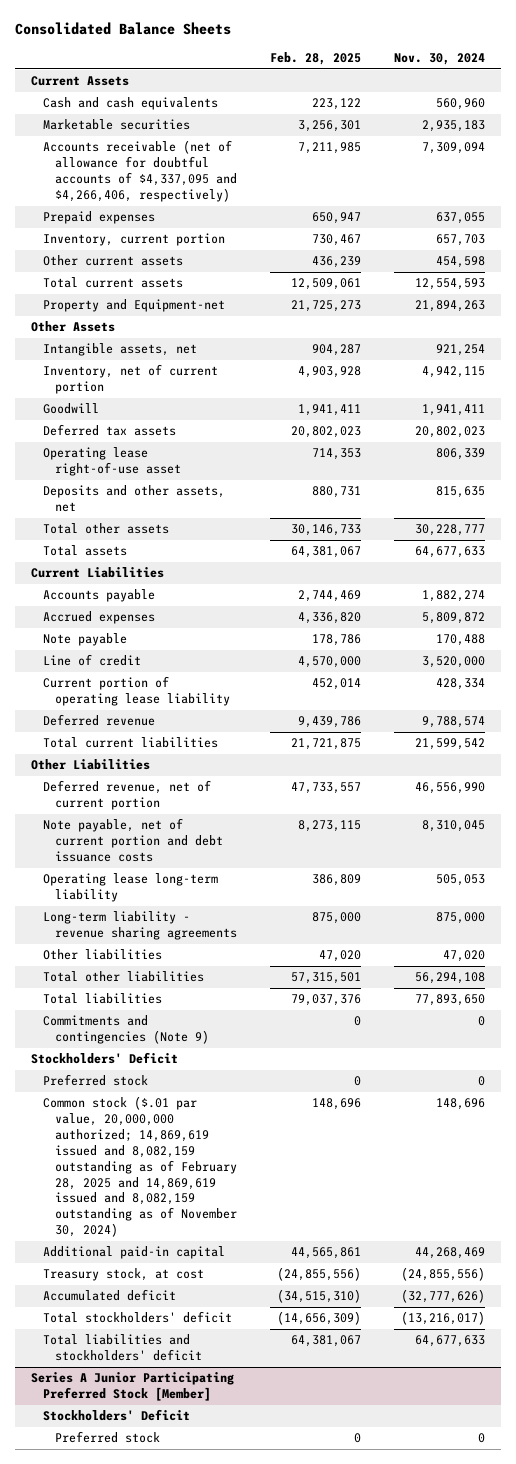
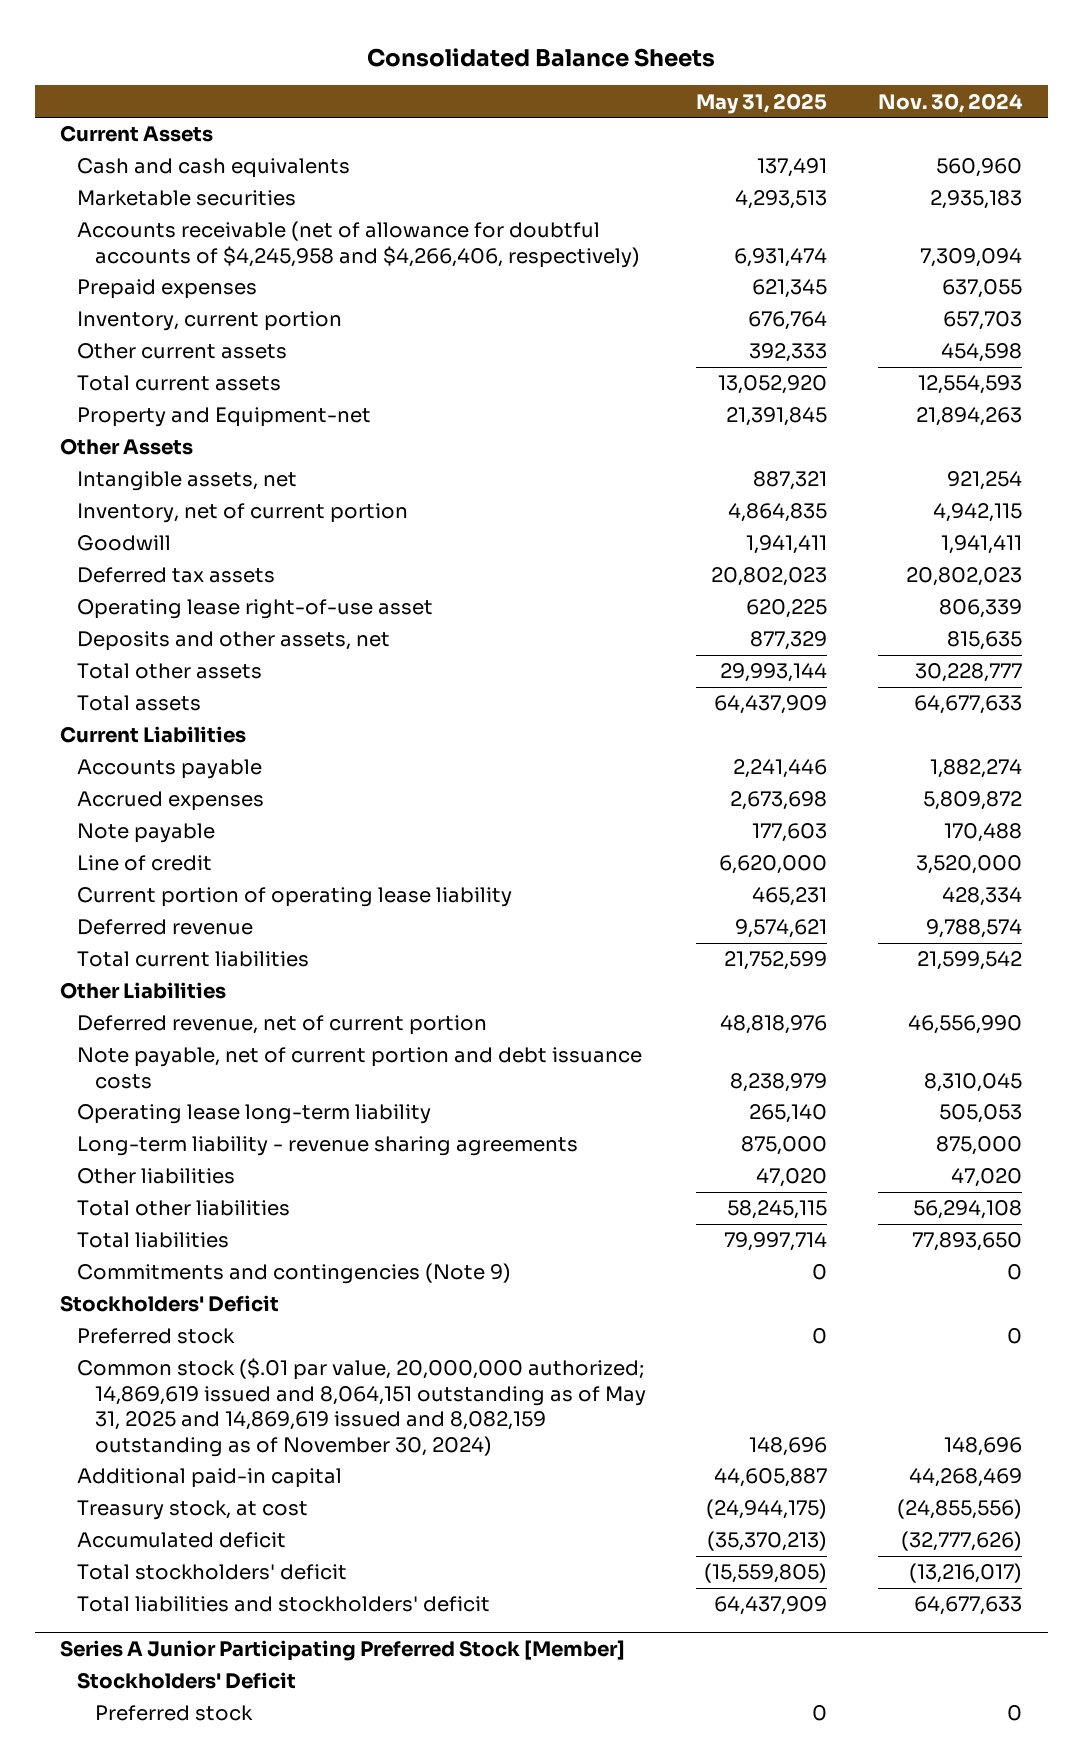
- | Feb. 28, 2025 | Nov. 30, 2024
+ | May 31, 2025 | Nov. 30, 2024
- Accounts receivable (net of allowance for doubtful accounts of $4,337,095 and $4,266,406, respectively) | 7,211,985 | 7,309,094
+ Accounts receivable (net of allowance for doubtful accounts of $4,245,958 and $4,266,406, respectively) | 6,931,474 | 7,309,094
- Common stock ($.01 par value, 20,000,000 authorized; 14,869,619 issued and 8,082,159 outstanding as of February 28, 2025 and 14,869,619 issued and 8,082,159 outstanding as of November 30, 2024) | 148,696 | 148,696
+ Common stock ($.01 par value, 20,000,000 authorized; 14,869,619 issued and 8,064,151 outstanding as of May 31, 2025 and 14,869,619 issued and 8,082,159 outstanding as of November 30, 2024) | 148,696 | 148,696

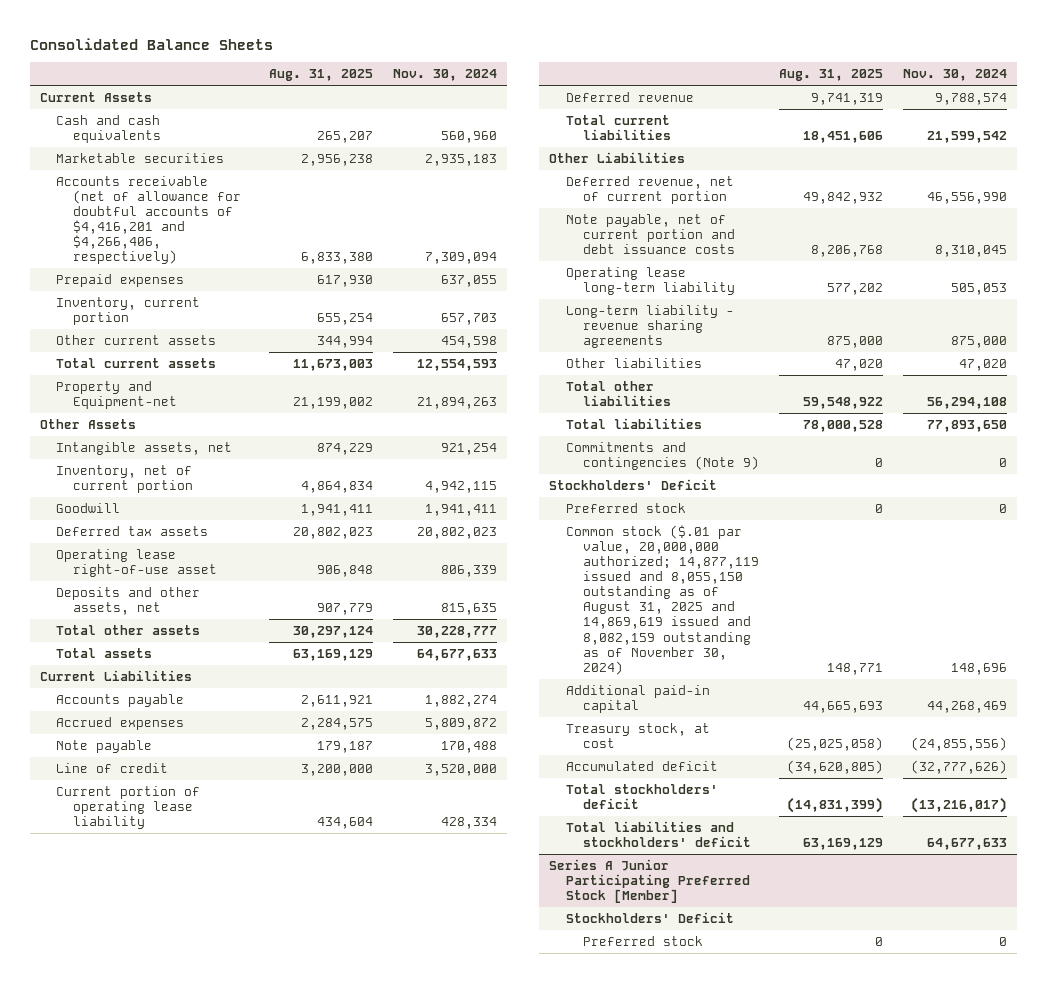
- | May 31, 2025 | Nov. 30, 2024
+ | Aug. 31, 2025 | Nov. 30, 2024
- Accounts receivable (net of allowance for doubtful accounts of $4,245,958 and $4,266,406, respectively) | 6,931,474 | 7,309,094
+ Accounts receivable (net of allowance for doubtful accounts of $4,416,201 and $4,266,406, respectively) | 6,833,380 | 7,309,094
- Common stock ($.01 par value, 20,000,000 authorized; 14,869,619 issued and 8,064,151 outstanding as of May 31, 2025 and 14,869,619 issued and 8,082,159 outstanding as of November 30, 2024) | 148,696 | 148,696
+ Common stock ($.01 par value, 20,000,000 authorized; 14,877,119 issued and 8,055,150 outstanding as of August 31, 2025 and 14,869,619 issued and 8,082,159 outstanding as of November 30, 2024) | 148,771 | 148,696

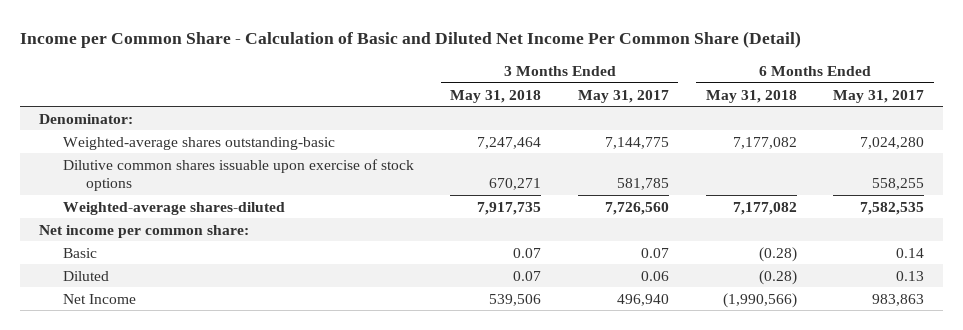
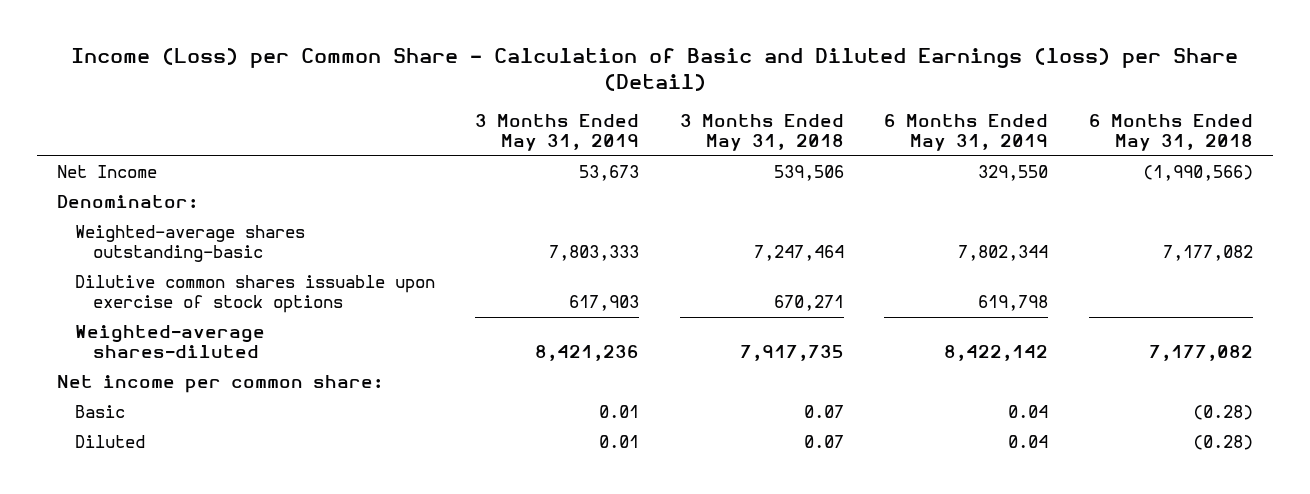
- Income per Common Share - Calculation of Basic and Diluted Net Income Per Common Share (Detail)
+ Income (Loss) per Common Share - Calculation of Basic and Diluted Earnings (loss) per Share (Detail)
- | 3 Months Ended May 31, 2018 | 3 Months Ended May 31, 2017 | 6 Months Ended May 31, 2018 | 6 Months Ended May 31, 2017
+ | 3 Months Ended May 31, 2019 | 3 Months Ended May 31, 2018 | 6 Months Ended May 31, 2019 | 6 Months Ended May 31, 2018
moved up: Net Income | 53,673 | 539,506 | 329,550 | (1,990,566)

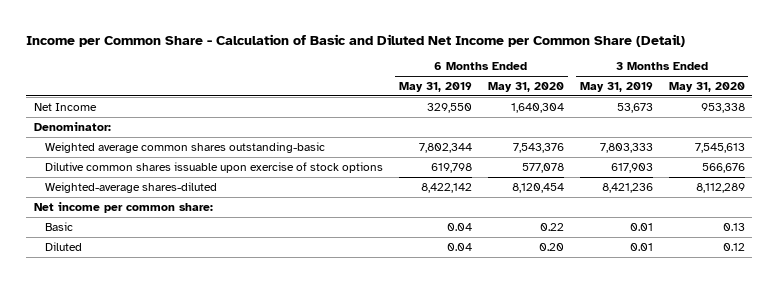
- Income (Loss) per Common Share - Calculation of Basic and Diluted Earnings (loss) per Share (Detail)
+ Income per Common Share - Calculation of Basic and Diluted Net Income per Common Share (Detail)
- | 3 Months Ended May 31, 2019 | 3 Months Ended May 31, 2018 | 6 Months Ended May 31, 2019 | 6 Months Ended May 31, 2018
+ | 6 Months Ended May 31, 2019 | 6 Months Ended May 31, 2020 | 3 Months Ended May 31, 2019 | 3 Months Ended May 31, 2020
- Weighted-average shares outstanding-basic | 7,803,333 | 7,247,464 | 7,802,344 | 7,177,082
+ Weighted average common shares outstanding-basic | 7,802,344 | 7,543,376 | 7,803,333 | 7,545,613

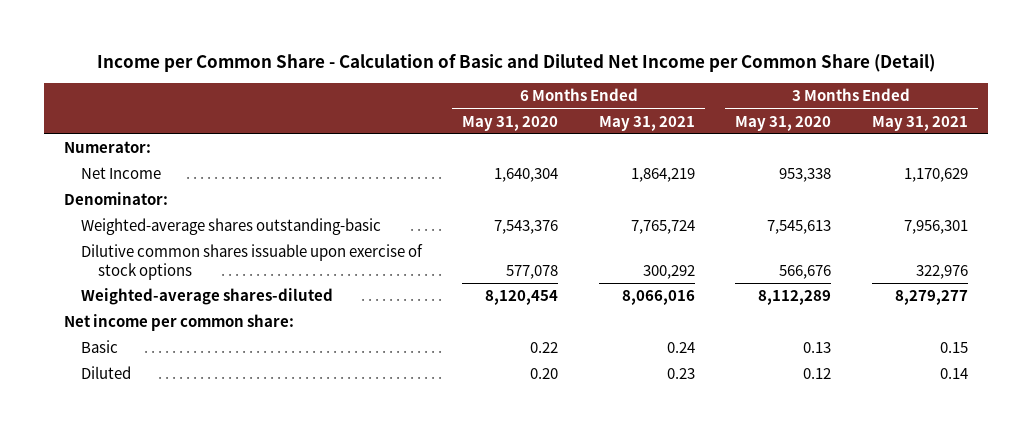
- | 6 Months Ended May 31, 2019 | 6 Months Ended May 31, 2020 | 3 Months Ended May 31, 2019 | 3 Months Ended May 31, 2020
+ | 6 Months Ended May 31, 2020 | 6 Months Ended May 31, 2021 | 3 Months Ended May 31, 2020 | 3 Months Ended May 31, 2021
+ Numerator:
- Weighted average common shares outstanding-basic | 7,802,344 | 7,543,376 | 7,803,333 | 7,545,613
+ Weighted-average shares outstanding-basic | 7,543,376 | 7,765,724 | 7,545,613 | 7,956,301

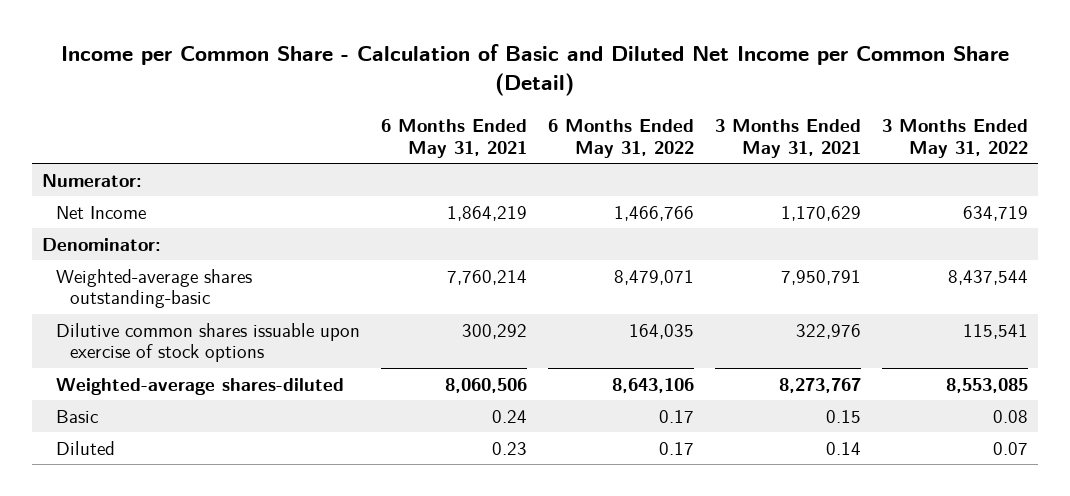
- | 6 Months Ended May 31, 2020 | 6 Months Ended May 31, 2021 | 3 Months Ended May 31, 2020 | 3 Months Ended May 31, 2021
+ | 6 Months Ended May 31, 2021 | 6 Months Ended May 31, 2022 | 3 Months Ended May 31, 2021 | 3 Months Ended May 31, 2022
- Weighted-average shares outstanding-basic | 7,543,376 | 7,765,724 | 7,545,613 | 7,956,301
+ Weighted-average shares outstanding-basic | 7,760,214 | 8,479,071 | 7,950,791 | 8,437,544
- Weighted-average shares-diluted | 8,120,454 | 8,066,016 | 8,112,289 | 8,279,277
- Net income per common share:
+ Weighted-average shares-diluted | 8,060,506 | 8,643,106 | 8,273,767 | 8,553,085

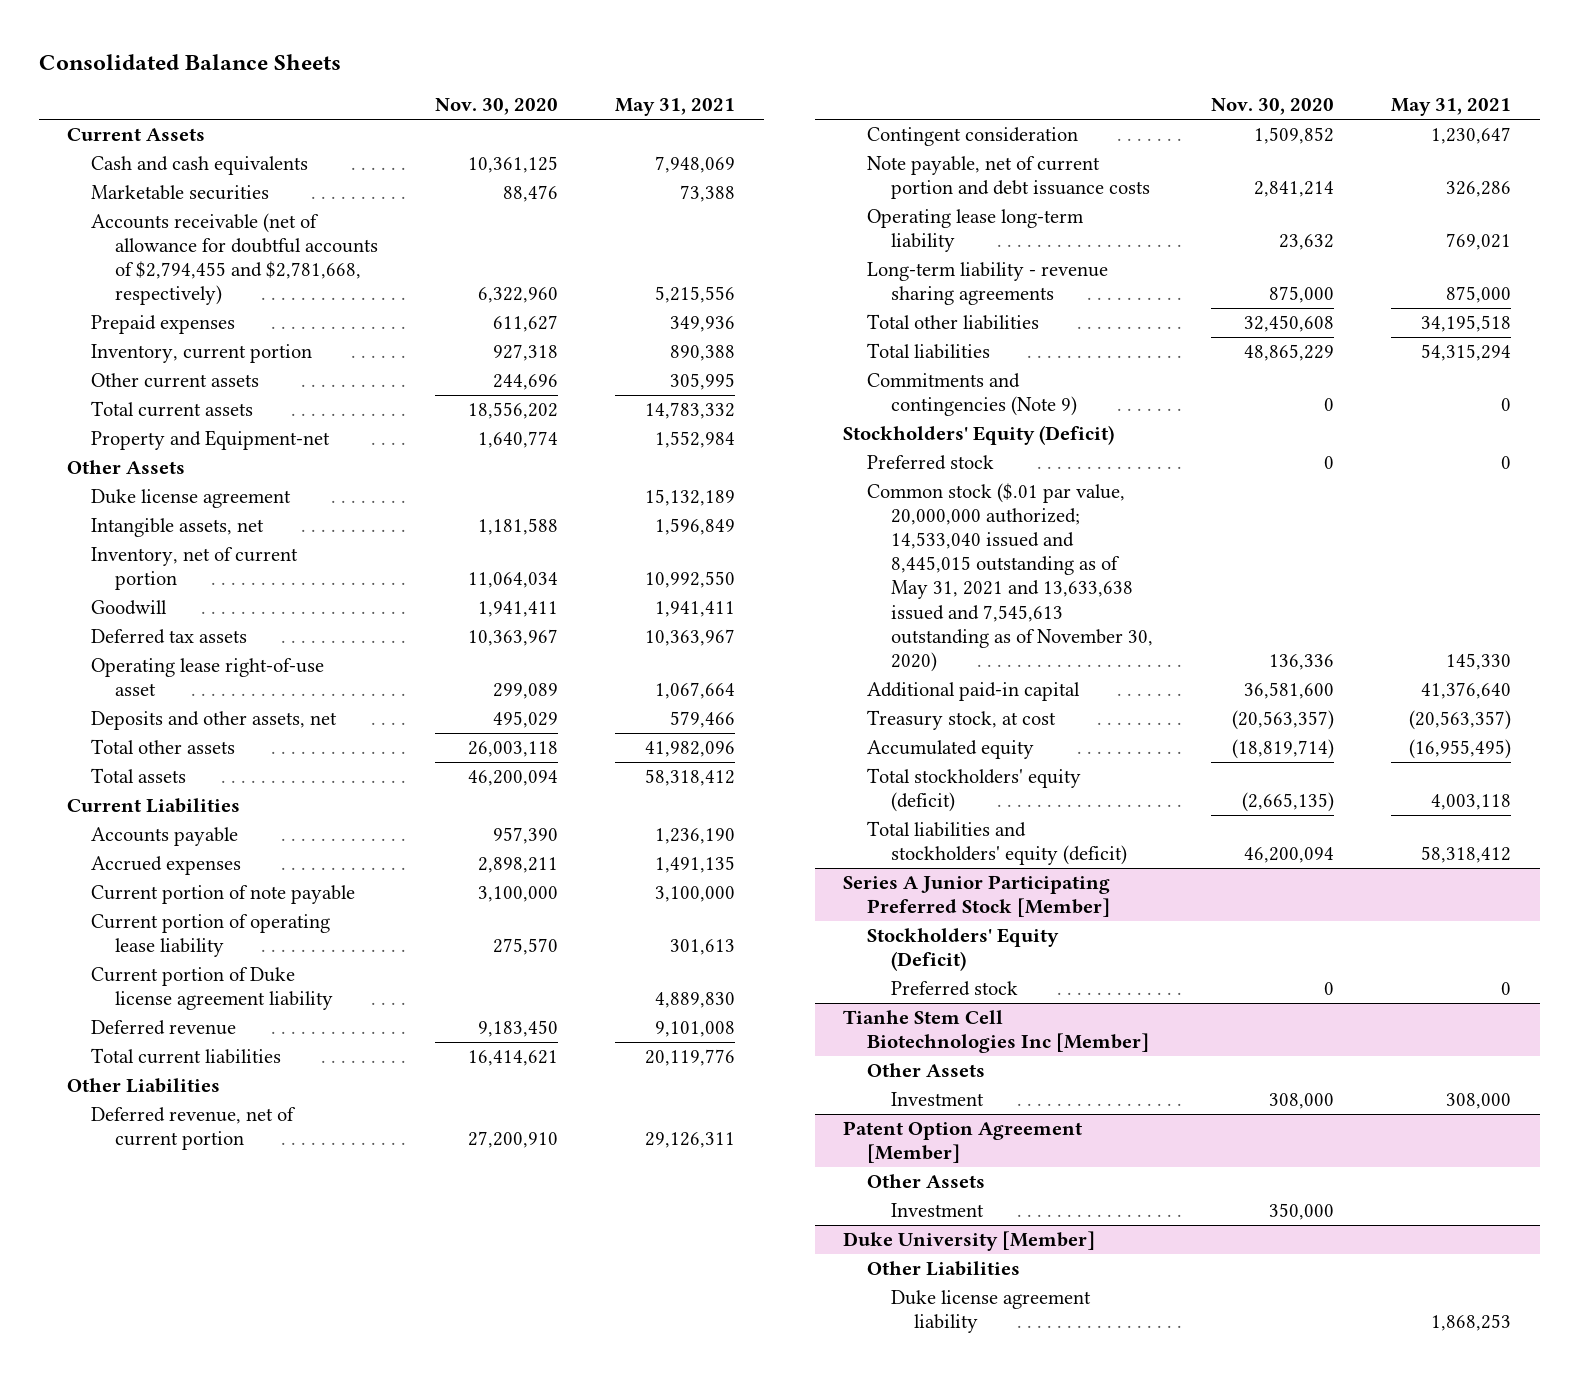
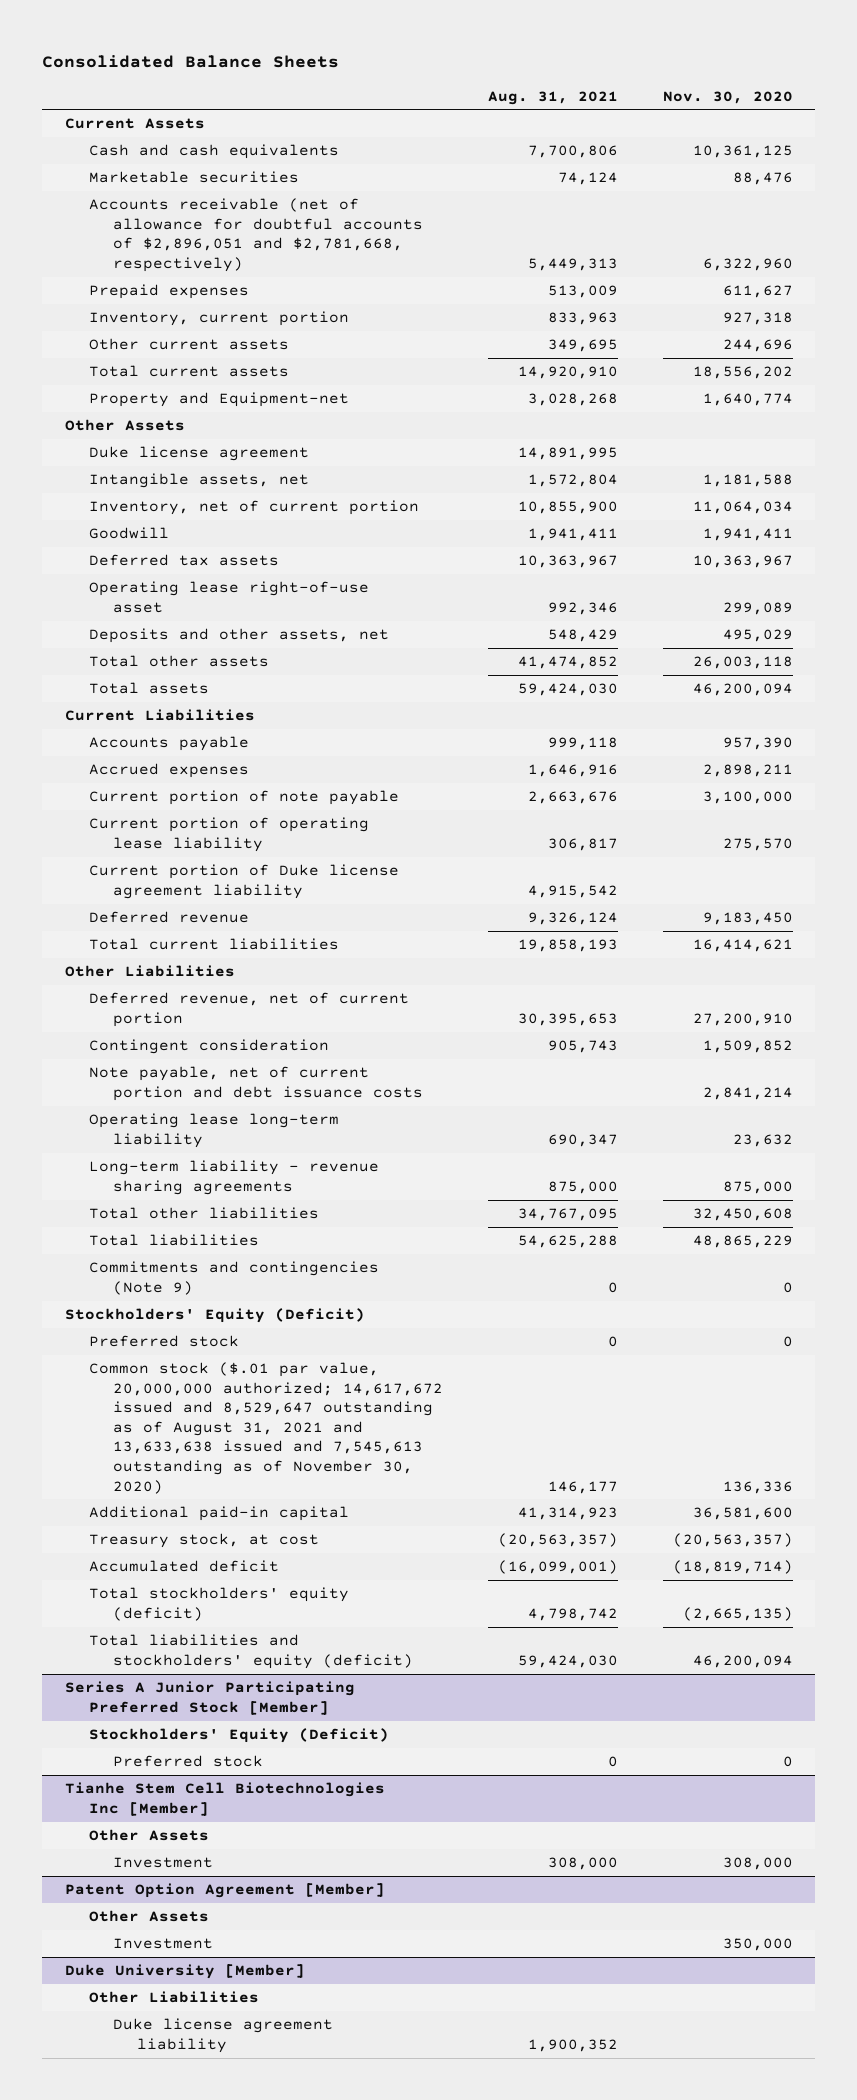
- | Nov. 30, 2020 | May 31, 2021
+ | Aug. 31, 2021 | Nov. 30, 2020
- Accounts receivable (net of allowance for doubtful accounts of $2,794,455 and $2,781,668, respectively) | 6,322,960 | 5,215,556
+ Accounts receivable (net of allowance for doubtful accounts of $2,896,051 and $2,781,668, respectively) | 5,449,313 | 6,322,960
- Common stock ($.01 par value, 20,000,000 authorized; 14,533,040 issued and 8,445,015 outstanding as of May 31, 2021 and 13,633,638 issued and 7,545,613 outstanding as of November 30, 2020) | 136,336 | 145,330
+ Common stock ($.01 par value, 20,000,000 authorized; 14,617,672 issued and 8,529,647 outstanding as of August 31, 2021 and 13,633,638 issued and 7,545,613 outstanding as of November 30, 2020) | 146,177 | 136,336
- Accumulated equity | (18,819,714) | (16,955,495)
+ Accumulated deficit | (16,099,001) | (18,819,714)

